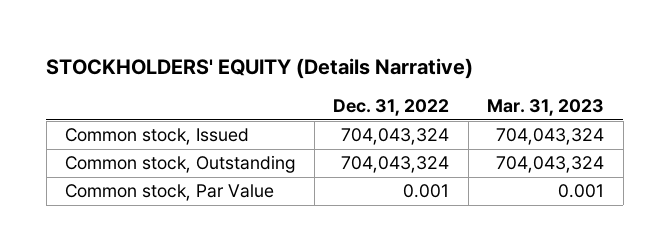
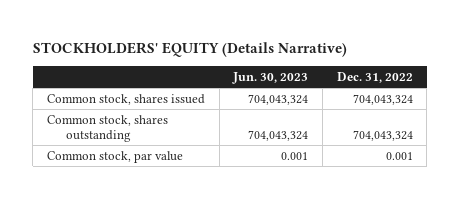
- | Dec. 31, 2022 | Mar. 31, 2023
+ | Jun. 30, 2023 | Dec. 31, 2022
- Common stock, Issued | 704,043,324 | 704,043,324
- Common stock, Outstanding | 704,043,324 | 704,043,324
- Common stock, Par Value | 0.001 | 0.001
+ Common stock, shares issued | 704,043,324 | 704,043,324
+ Common stock, shares outstanding | 704,043,324 | 704,043,324
+ Common stock, par value | 0.001 | 0.001

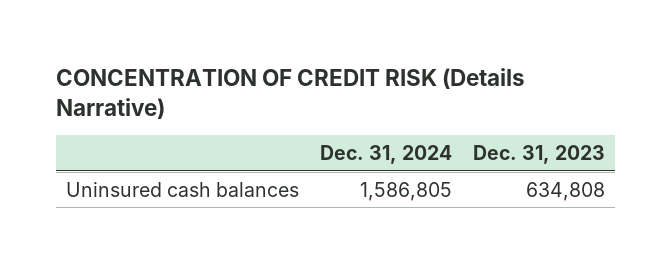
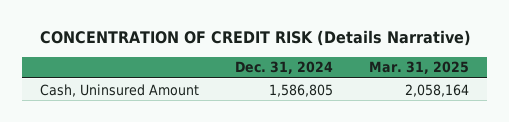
- | Dec. 31, 2024 | Dec. 31, 2023
+ | Dec. 31, 2024 | Mar. 31, 2025
- Uninsured cash balances | 1,586,805 | 634,808
+ Cash, Uninsured Amount | 1,586,805 | 2,058,164

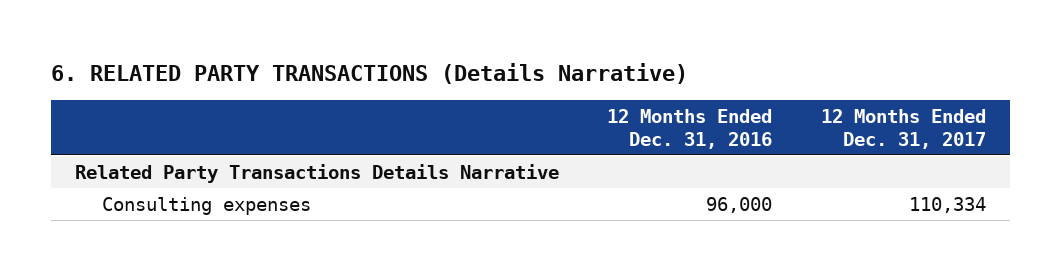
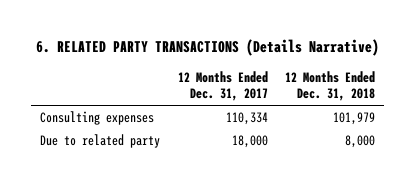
- | 12 Months Ended Dec. 31, 2016 | 12 Months Ended Dec. 31, 2017
+ | 12 Months Ended Dec. 31, 2017 | 12 Months Ended Dec. 31, 2018
- Related Party Transactions Details Narrative
+ Due to related party | 18,000 | 8,000

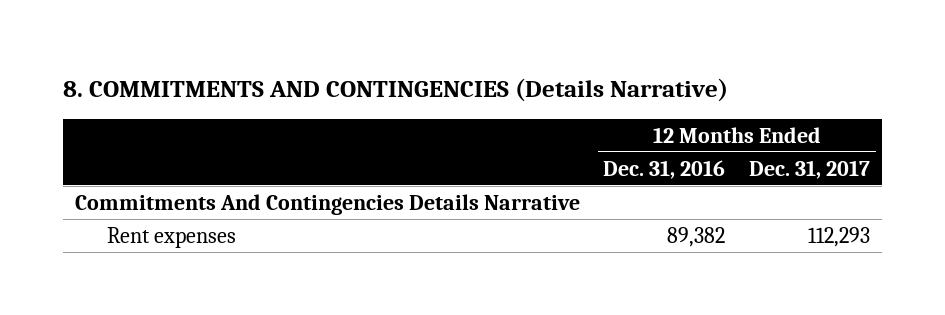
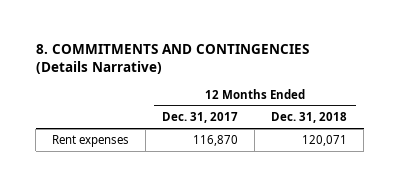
- | 12 Months Ended Dec. 31, 2016 | 12 Months Ended Dec. 31, 2017
+ | 12 Months Ended Dec. 31, 2017 | 12 Months Ended Dec. 31, 2018
- Commitments And Contingencies Details Narrative
- Rent expenses | 89,382 | 112,293
+ Rent expenses | 116,870 | 120,071

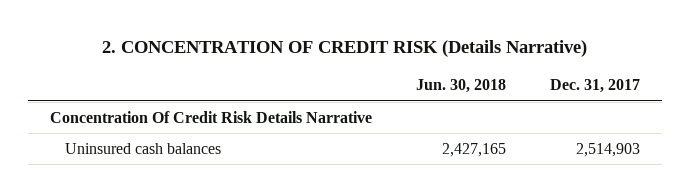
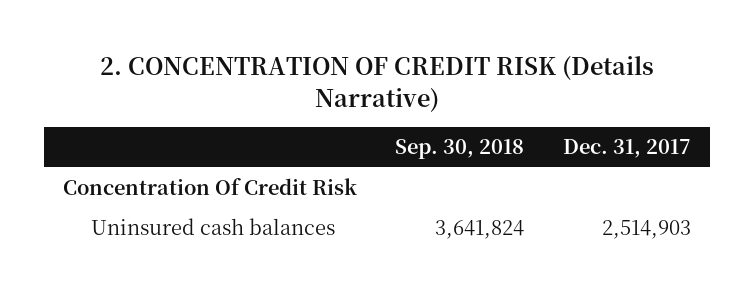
- | Jun. 30, 2018 | Dec. 31, 2017
+ | Sep. 30, 2018 | Dec. 31, 2017
- Concentration Of Credit Risk Details Narrative
+ Concentration Of Credit Risk

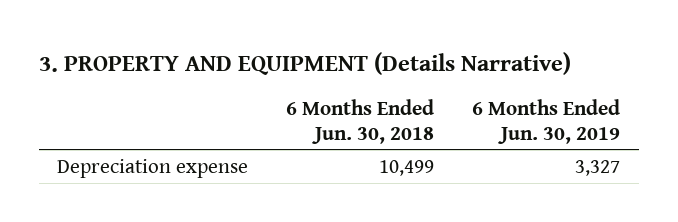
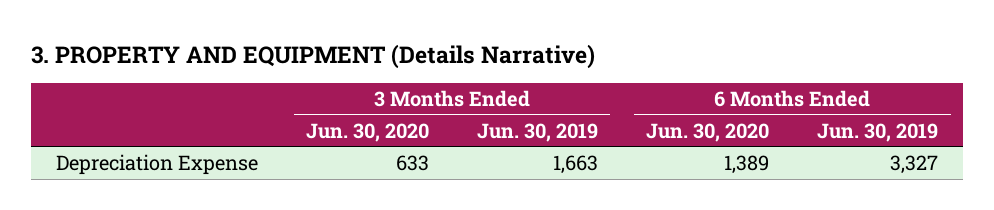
- | 6 Months Ended Jun. 30, 2018 | 6 Months Ended Jun. 30, 2019
+ | 3 Months Ended Jun. 30, 2020 | 3 Months Ended Jun. 30, 2019 | 6 Months Ended Jun. 30, 2020 | 6 Months Ended Jun. 30, 2019
- Depreciation expense | 10,499 | 3,327
+ Depreciation Expense | 633 | 1,663 | 1,389 | 3,327

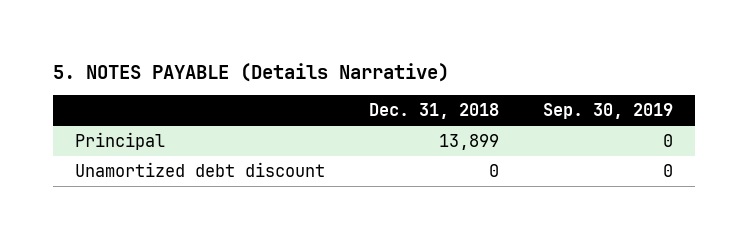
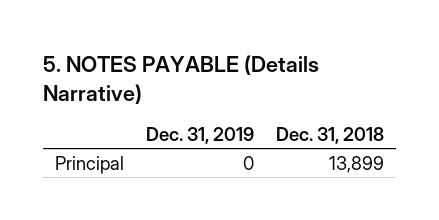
- | Dec. 31, 2018 | Sep. 30, 2019
+ | Dec. 31, 2019 | Dec. 31, 2018
- Unamortized debt discount | 0 | 0

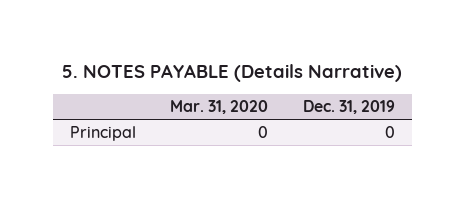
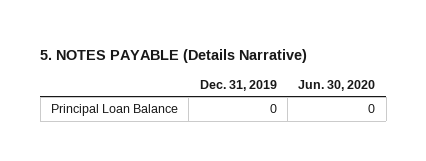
- | Mar. 31, 2020 | Dec. 31, 2019
+ | Dec. 31, 2019 | Jun. 30, 2020
- Principal | 0 | 0
+ Principal Loan Balance | 0 | 0

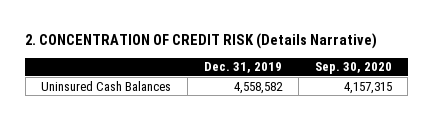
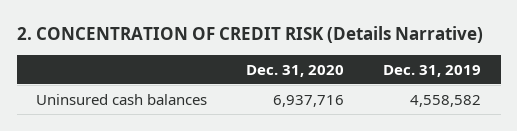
- | Dec. 31, 2019 | Sep. 30, 2020
+ | Dec. 31, 2020 | Dec. 31, 2019
- Uninsured Cash Balances | 4,558,582 | 4,157,315
+ Uninsured cash balances | 6,937,716 | 4,558,582

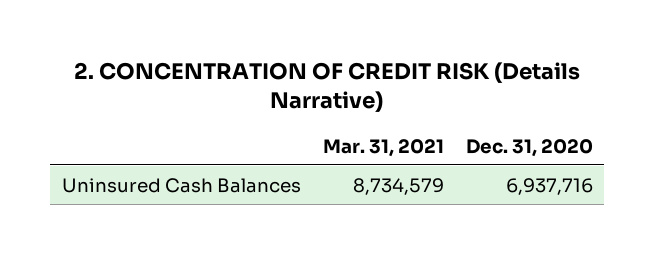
- | Dec. 31, 2020 | Dec. 31, 2019
+ | Mar. 31, 2021 | Dec. 31, 2020
- Uninsured cash balances | 6,937,716 | 4,558,582
+ Uninsured Cash Balances | 8,734,579 | 6,937,716

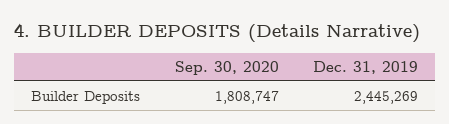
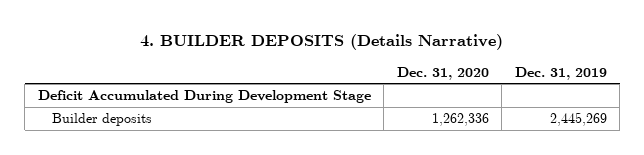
- | Sep. 30, 2020 | Dec. 31, 2019
+ | Dec. 31, 2020 | Dec. 31, 2019
- Builder Deposits | 1,808,747 | 2,445,269
+ Deficit Accumulated During Development Stage
+ Builder deposits | 1,262,336 | 2,445,269

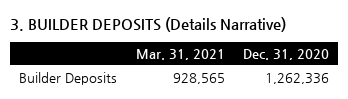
- 4. BUILDER DEPOSITS (Details Narrative)
+ 3. BUILDER DEPOSITS (Details Narrative)
- | Dec. 31, 2020 | Dec. 31, 2019
+ | Mar. 31, 2021 | Dec. 31, 2020
- Deficit Accumulated During Development Stage
- Builder deposits | 1,262,336 | 2,445,269
+ Builder Deposits | 928,565 | 1,262,336

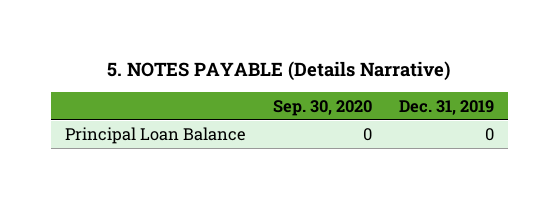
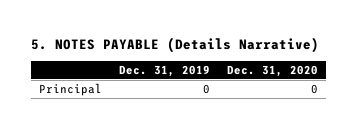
- | Sep. 30, 2020 | Dec. 31, 2019
+ | Dec. 31, 2019 | Dec. 31, 2020
- Principal Loan Balance | 0 | 0
+ Principal | 0 | 0

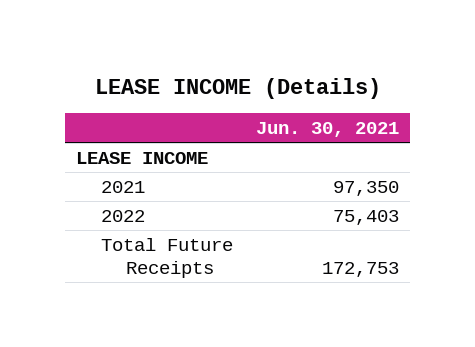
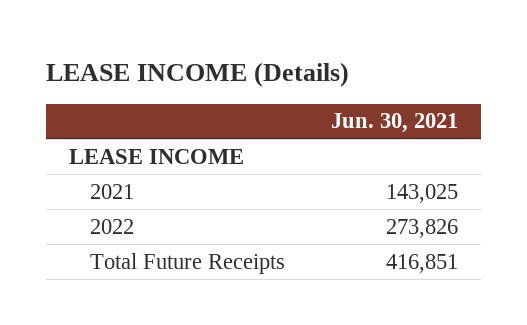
- 2021 | 97,350
- 2022 | 75,403
- Total Future Receipts | 172,753
+ 2021 | 143,025
+ 2022 | 273,826
+ Total Future Receipts | 416,851

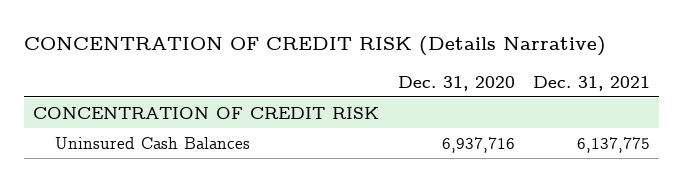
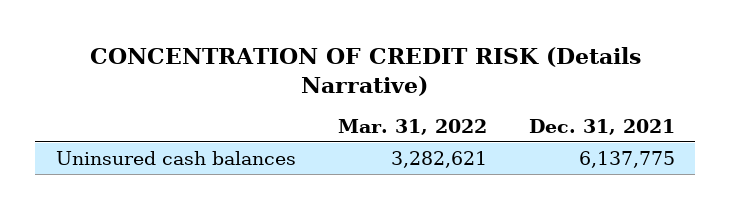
- | Dec. 31, 2020 | Dec. 31, 2021
+ | Mar. 31, 2022 | Dec. 31, 2021
- CONCENTRATION OF CREDIT RISK
- Uninsured Cash Balances | 6,937,716 | 6,137,775
+ Uninsured cash balances | 3,282,621 | 6,137,775

